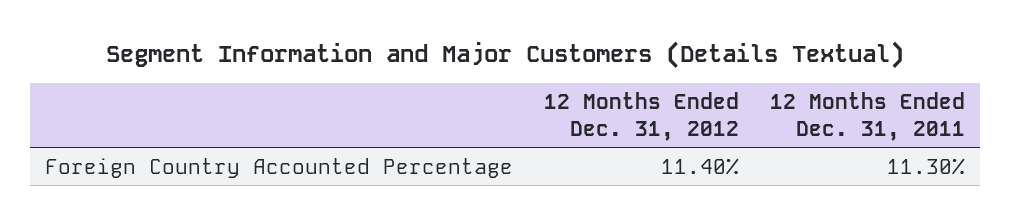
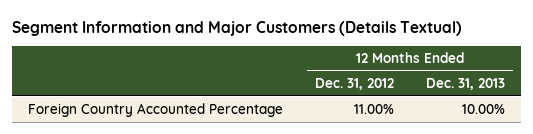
- | 12 Months Ended Dec. 31, 2012 | 12 Months Ended Dec. 31, 2011
+ | 12 Months Ended Dec. 31, 2012 | 12 Months Ended Dec. 31, 2013
- Foreign Country Accounted Percentage | 11.40% | 11.30%
+ Foreign Country Accounted Percentage | 11.00% | 10.00%

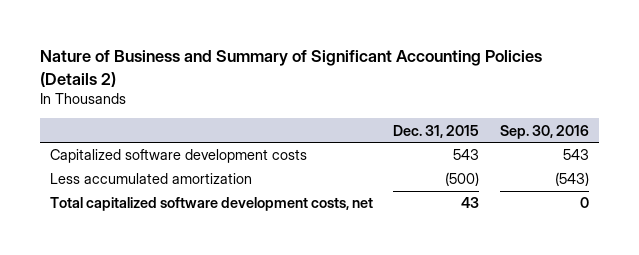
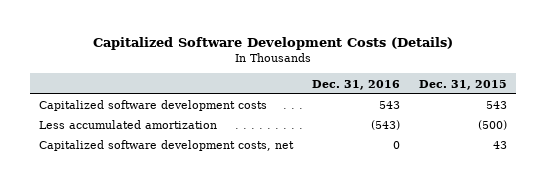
- Nature of Business and Summary of Significant Accounting Policies (Details 2)
+ Capitalized Software Development Costs (Details)
- | Dec. 31, 2015 | Sep. 30, 2016
+ | Dec. 31, 2016 | Dec. 31, 2015
- Total capitalized software development costs, net | 43 | 0
+ Capitalized software development costs, net | 0 | 43

